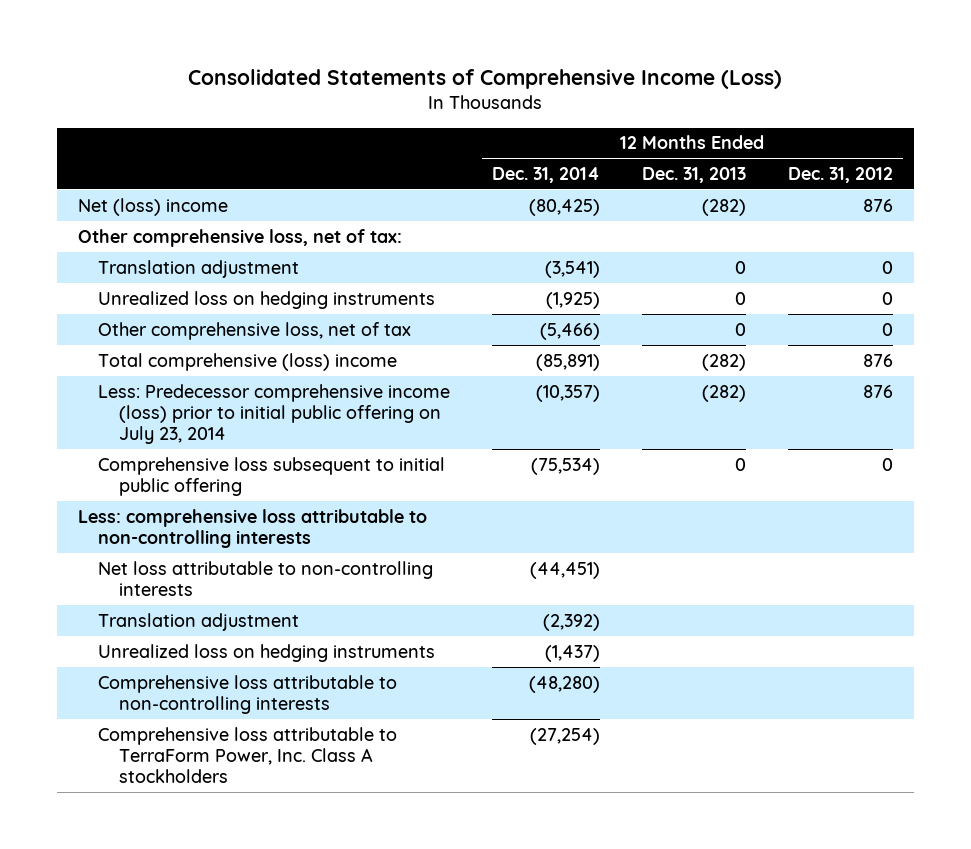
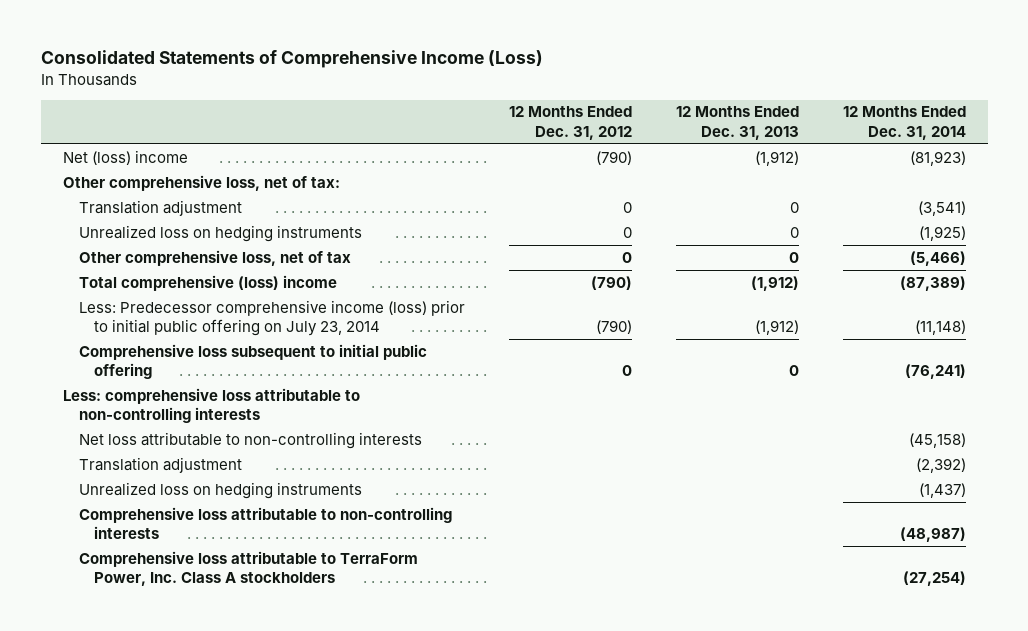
- | 12 Months Ended Dec. 31, 2014 | 12 Months Ended Dec. 31, 2013 | 12 Months Ended Dec. 31, 2012
+ | 12 Months Ended Dec. 31, 2012 | 12 Months Ended Dec. 31, 2013 | 12 Months Ended Dec. 31, 2014
- Net (loss) income | (80,425) | (282) | 876
+ Net (loss) income | (790) | (1,912) | (81,923)
- Total comprehensive (loss) income | (85,891) | (282) | 876
- Less: Predecessor comprehensive income (loss) prior to initial public offering on July 23, 2014 | (10,357) | (282) | 876
- Comprehensive loss subsequent to initial public offering | (75,534) | 0 | 0
+ Total comprehensive (loss) income | (790) | (1,912) | (87,389)
+ Less: Predecessor comprehensive income (loss) prior to initial public offering on July 23, 2014 | (790) | (1,912) | (11,148)
+ Comprehensive loss subsequent to initial public offering | 0 | 0 | (76,241)
- Net loss attributable to non-controlling interests | (44,451) | |
+ Net loss attributable to non-controlling interests | | | (45,158)
- Comprehensive loss attributable to non-controlling interests | (48,280) | |
+ Comprehensive loss attributable to non-controlling interests | | | (48,987)

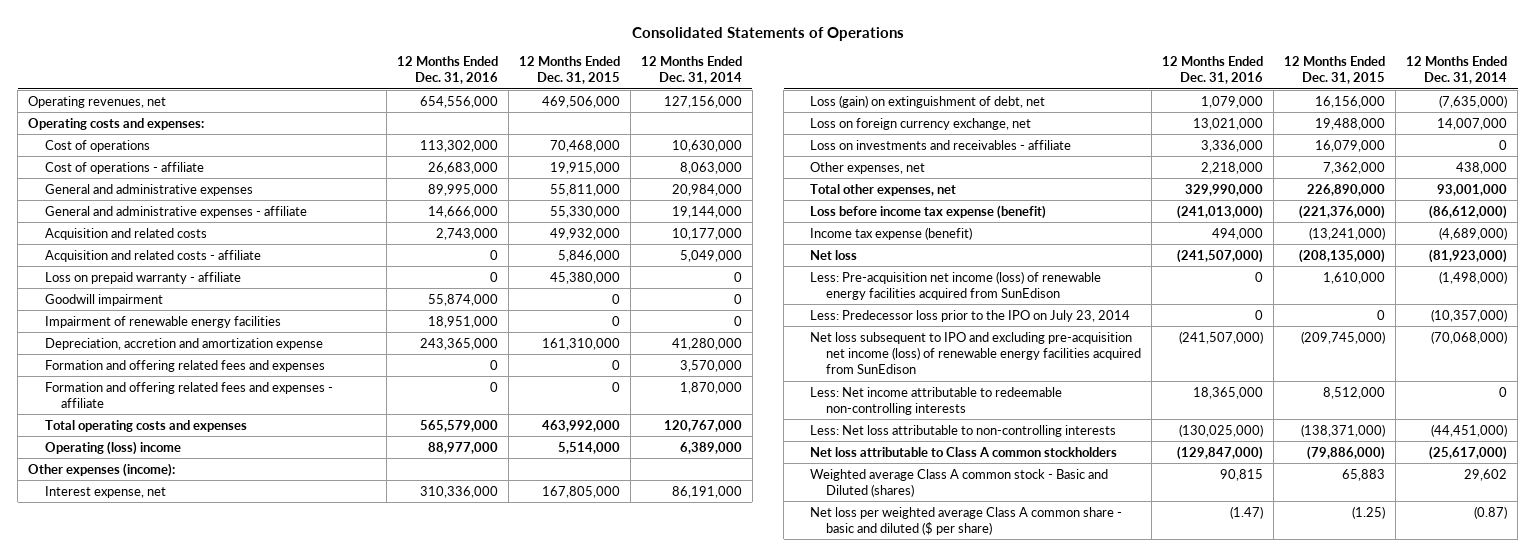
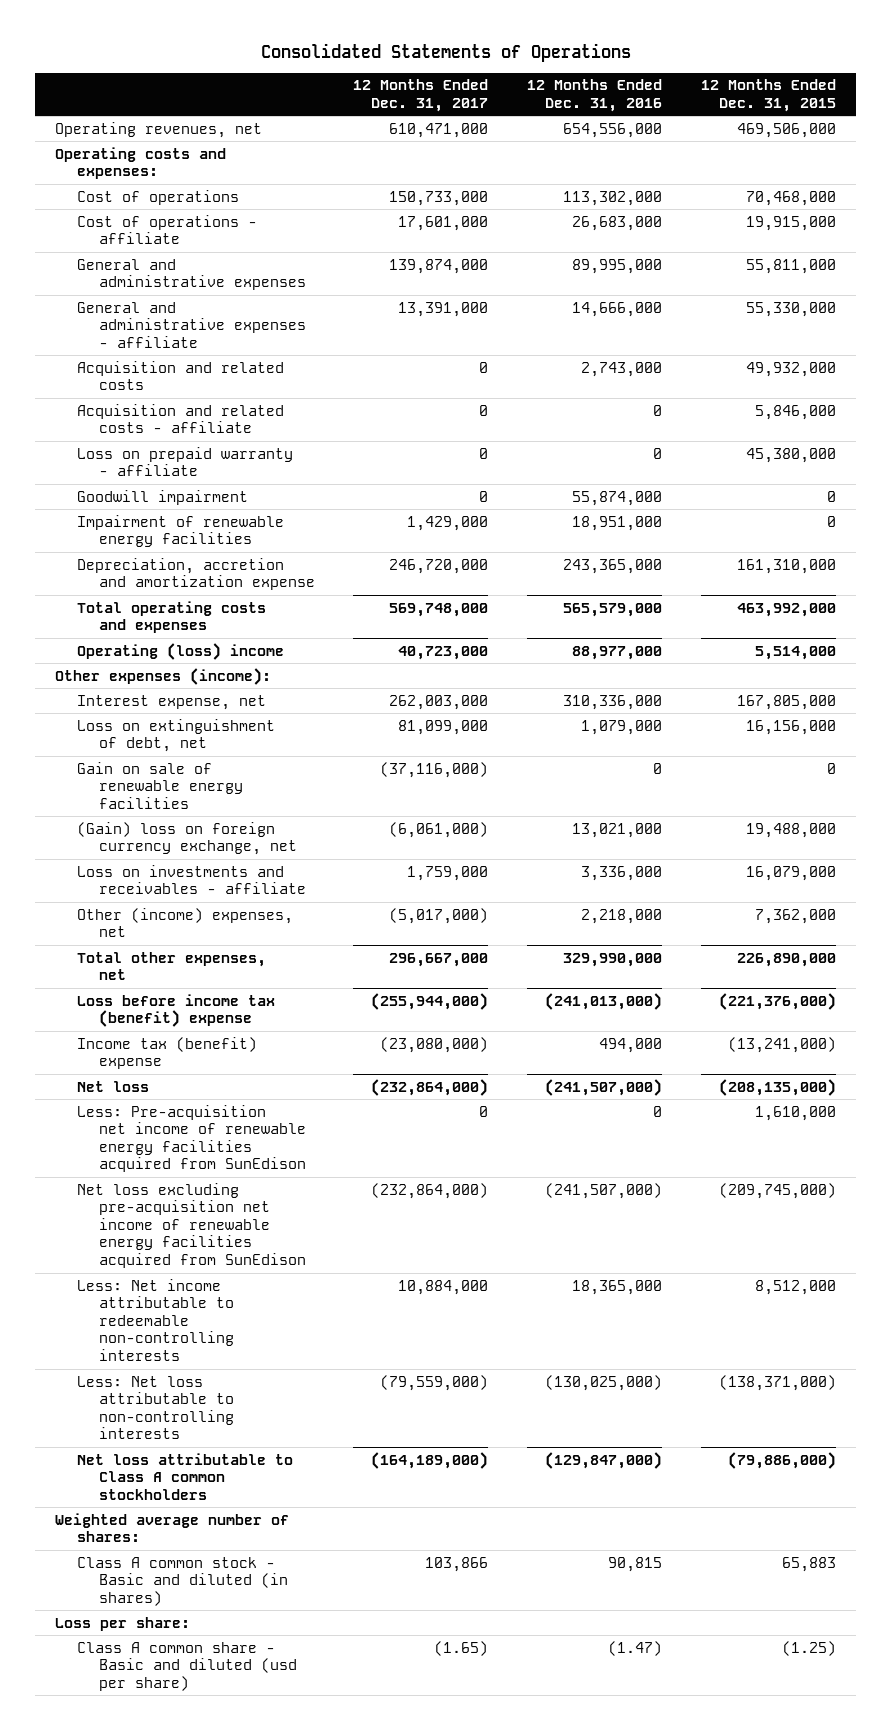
- | 12 Months Ended Dec. 31, 2016 | 12 Months Ended Dec. 31, 2015 | 12 Months Ended Dec. 31, 2014
+ | 12 Months Ended Dec. 31, 2017 | 12 Months Ended Dec. 31, 2016 | 12 Months Ended Dec. 31, 2015
- Formation and offering related fees and expenses | 0 | 0 | 3,570,000
- Formation and offering related fees and expenses - affiliate | 0 | 0 | 1,870,000
- Loss (gain) on extinguishment of debt, net | 1,079,000 | 16,156,000 | (7,635,000)
- Loss on foreign currency exchange, net | 13,021,000 | 19,488,000 | 14,007,000
+ Loss on extinguishment of debt, net | 81,099,000 | 1,079,000 | 16,156,000
+ Gain on sale of renewable energy facilities | (37,116,000) | 0 | 0
+ (Gain) loss on foreign currency exchange, net | (6,061,000) | 13,021,000 | 19,488,000
- Other expenses, net | 2,218,000 | 7,362,000 | 438,000
+ Other (income) expenses, net | (5,017,000) | 2,218,000 | 7,362,000
- Loss before income tax expense (benefit) | (241,013,000) | (221,376,000) | (86,612,000)
- Income tax expense (benefit) | 494,000 | (13,241,000) | (4,689,000)
+ Loss before income tax (benefit) expense | (255,944,000) | (241,013,000) | (221,376,000)
+ Income tax (benefit) expense | (23,080,000) | 494,000 | (13,241,000)
- Less: Pre-acquisition net income (loss) of renewable energy facilities acquired from SunEdison | 0 | 1,610,000 | (1,498,000)
- Less: Predecessor loss prior to the IPO on July 23, 2014 | 0 | 0 | (10,357,000)
- Net loss subsequent to IPO and excluding pre-acquisition net income (loss) of renewable energy facilities acquired from SunEdison | (241,507,000) | (209,745,000) | (70,068,000)
+ Less: Pre-acquisition net income of renewable energy facilities acquired from SunEdison | 0 | 0 | 1,610,000
+ Net loss excluding pre-acquisition net income of renewable energy facilities acquired from SunEdison | (232,864,000) | (241,507,000) | (209,745,000)
- Weighted average Class A common stock - Basic and Diluted (shares) | 90,815 | 65,883 | 29,602
- Net loss per weighted average Class A common share - basic and diluted ($ per share) | (1.47) | (1.25) | (0.87)
+ Weighted average number of shares:
+ Class A common stock - Basic and diluted (in shares) | 103,866 | 90,815 | 65,883
+ Loss per share:
+ Class A common share - Basic and diluted (usd per share) | (1.65) | (1.47) | (1.25)

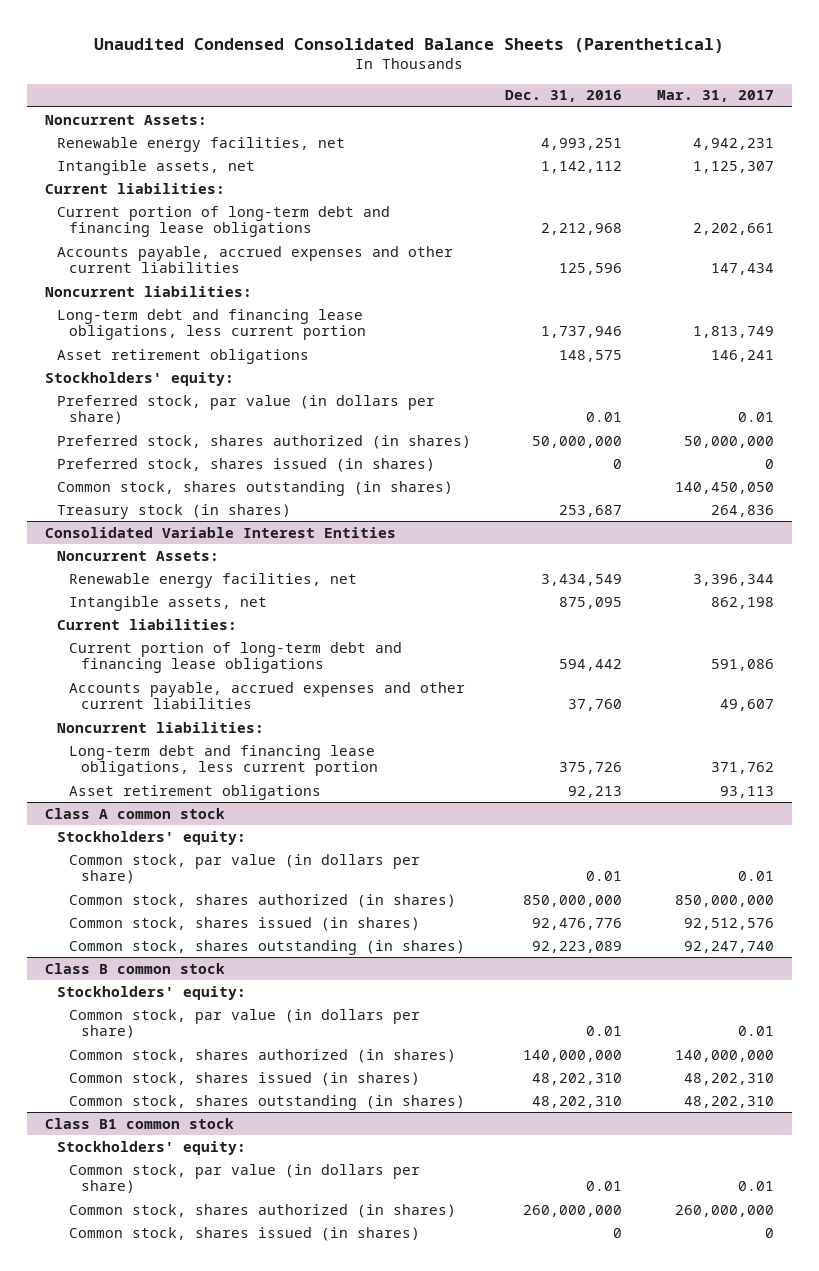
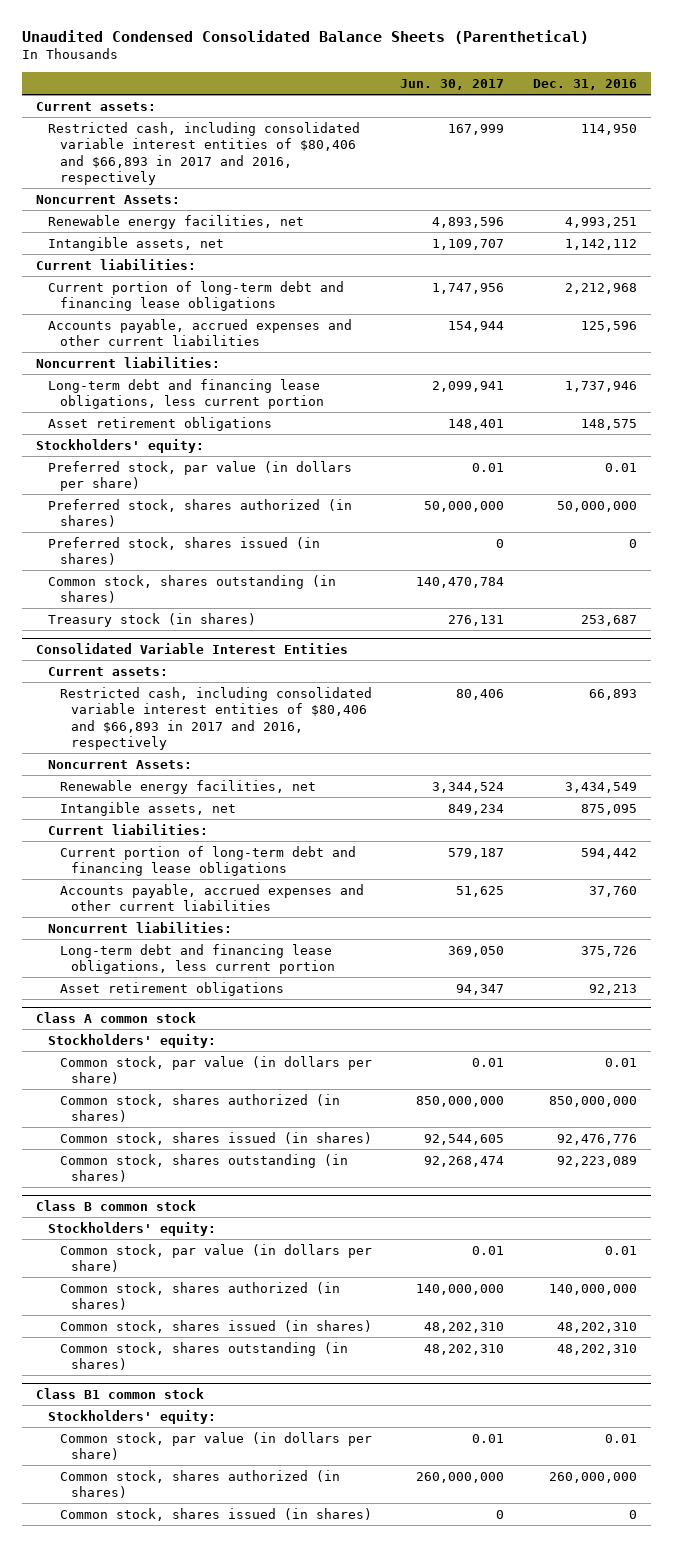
- | Dec. 31, 2016 | Mar. 31, 2017
+ | Jun. 30, 2017 | Dec. 31, 2016
+ Current assets:
+ Restricted cash, including consolidated variable interest entities of $80,406 and $66,893 in 2017 and 2016, respectively | 167,999 | 114,950
@ Consolidated Variable Interest Entities
+ Current assets:
+ Restricted cash, including consolidated variable interest entities of $80,406 and $66,893 in 2017 and 2016, respectively | 80,406 | 66,893

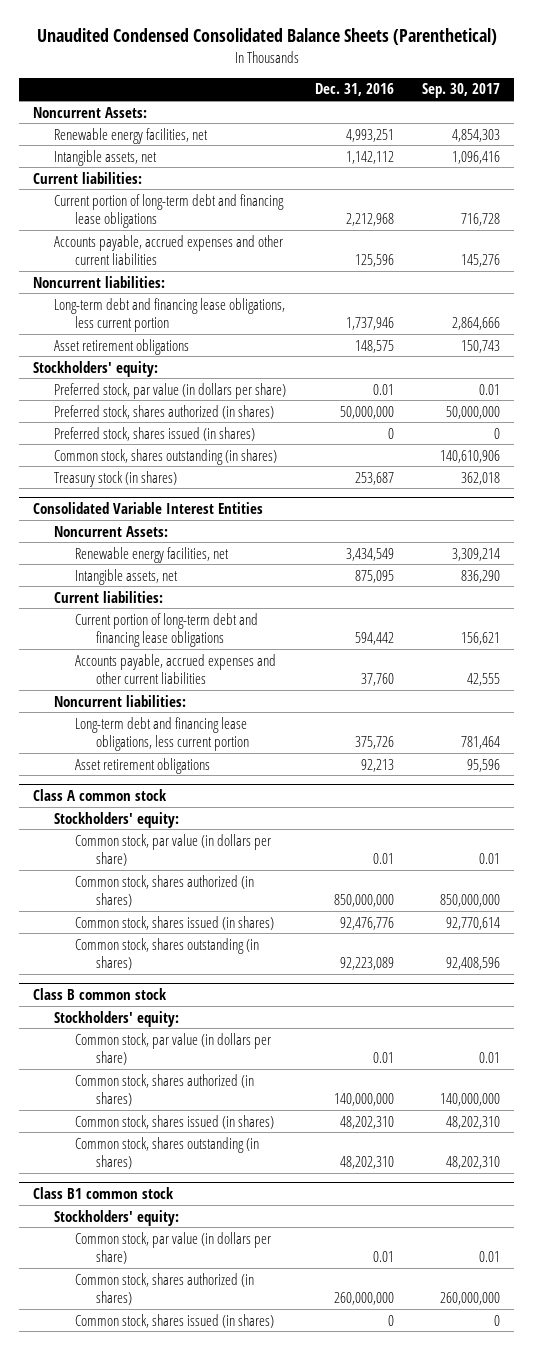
- | Jun. 30, 2017 | Dec. 31, 2016
+ | Dec. 31, 2016 | Sep. 30, 2017
- Current assets:
- Restricted cash, including consolidated variable interest entities of $80,406 and $66,893 in 2017 and 2016, respectively | 167,999 | 114,950
@ Consolidated Variable Interest Entities
- Current assets:
- Restricted cash, including consolidated variable interest entities of $80,406 and $66,893 in 2017 and 2016, respectively | 80,406 | 66,893

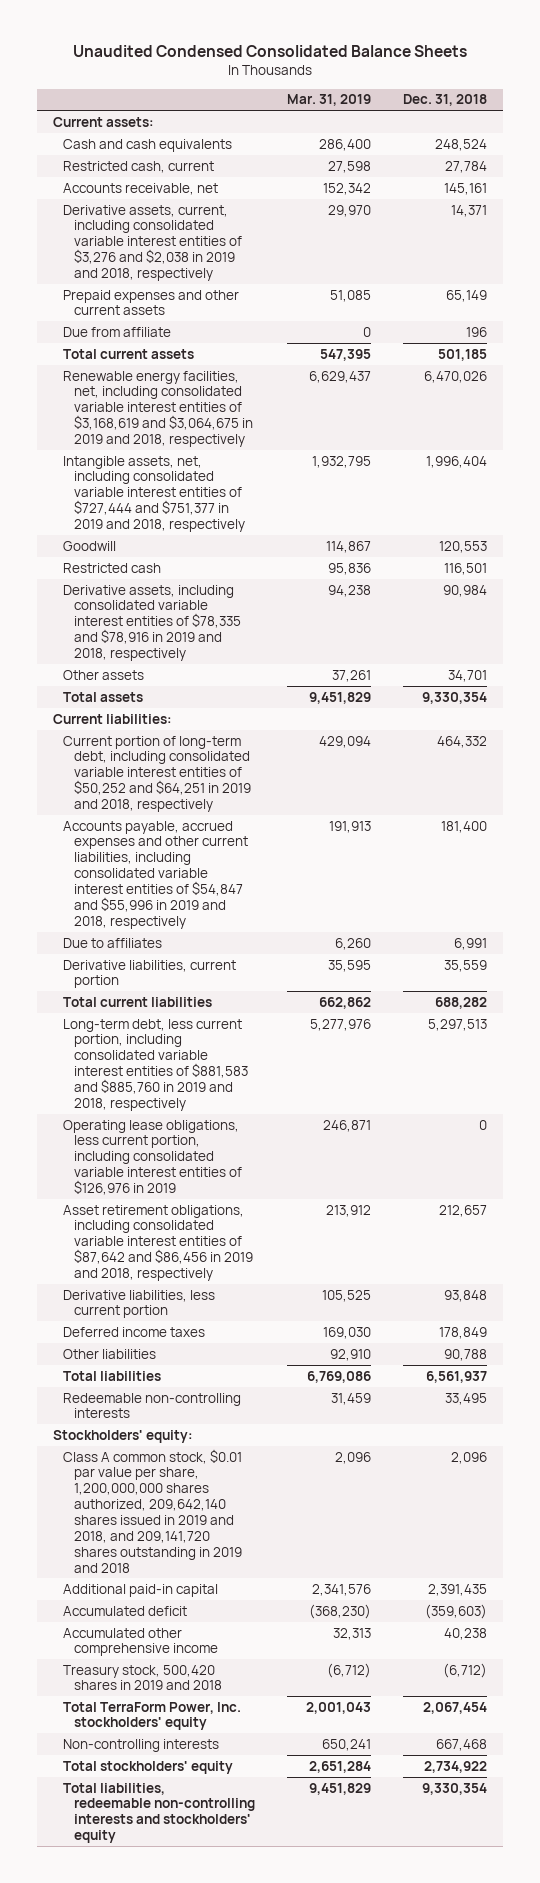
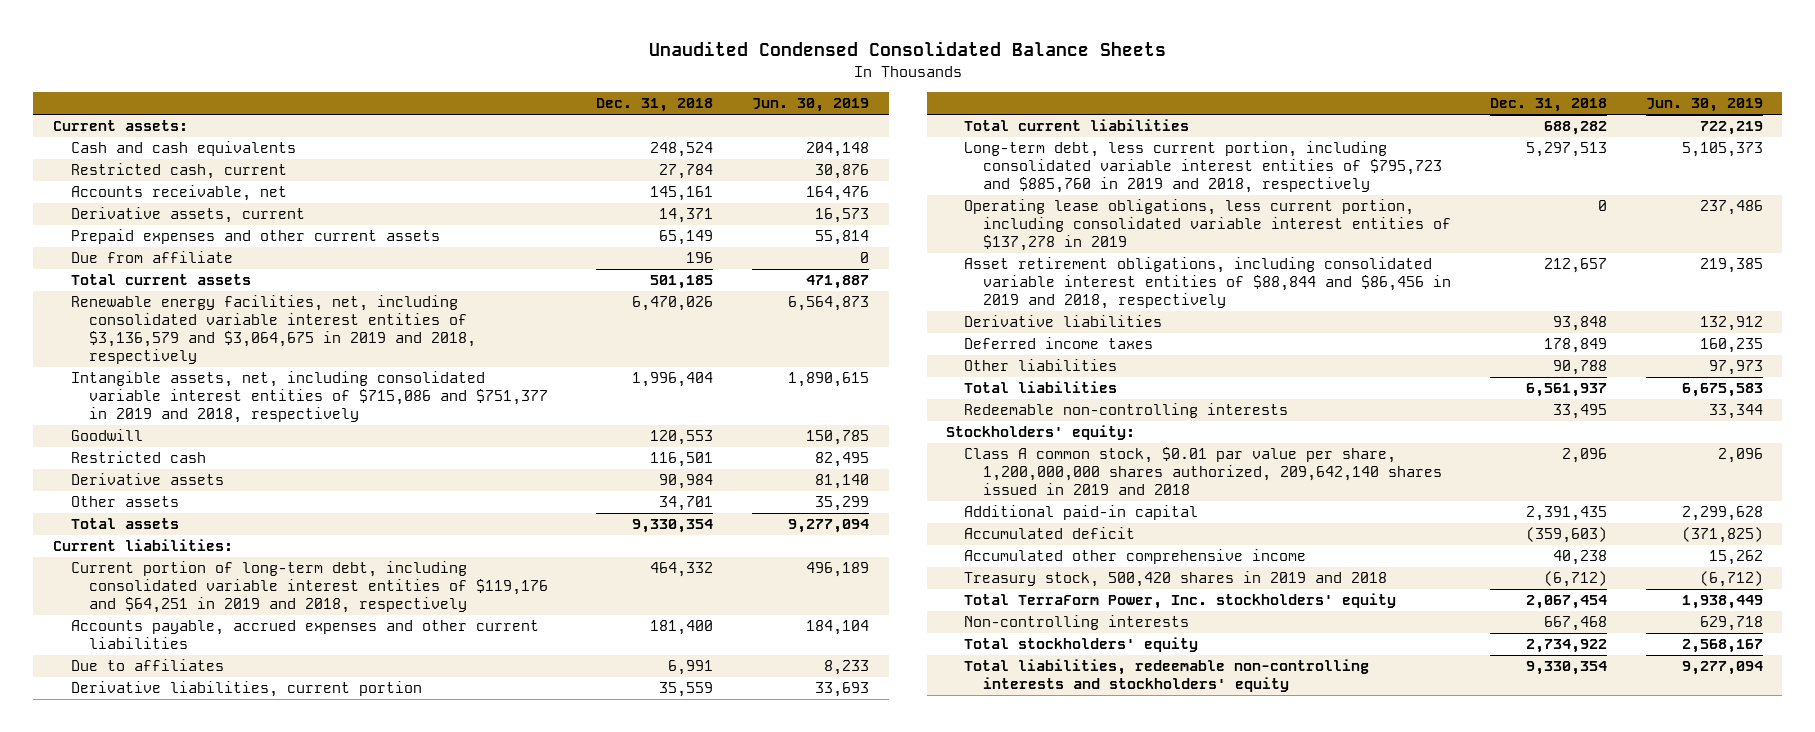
- | Mar. 31, 2019 | Dec. 31, 2018
+ | Dec. 31, 2018 | Jun. 30, 2019
- Derivative assets, current, including consolidated variable interest entities of $3,276 and $2,038 in 2019 and 2018, respectively | 29,970 | 14,371
+ Derivative assets, current | 14,371 | 16,573
- Renewable energy facilities, net, including consolidated variable interest entities of $3,168,619 and $3,064,675 in 2019 and 2018, respectively | 6,629,437 | 6,470,026
- Intangible assets, net, including consolidated variable interest entities of $727,444 and $751,377 in 2019 and 2018, respectively | 1,932,795 | 1,996,404
+ Renewable energy facilities, net, including consolidated variable interest entities of $3,136,579 and $3,064,675 in 2019 and 2018, respectively | 6,470,026 | 6,564,873
+ Intangible assets, net, including consolidated variable interest entities of $715,086 and $751,377 in 2019 and 2018, respectively | 1,996,404 | 1,890,615
- Derivative assets, including consolidated variable interest entities of $78,335 and $78,916 in 2019 and 2018, respectively | 94,238 | 90,984
+ Derivative assets | 90,984 | 81,140
- Current portion of long-term debt, including consolidated variable interest entities of $50,252 and $64,251 in 2019 and 2018, respectively | 429,094 | 464,332
- Accounts payable, accrued expenses and other current liabilities, including consolidated variable interest entities of $54,847 and $55,996 in 2019 and 2018, respectively | 191,913 | 181,400
+ Current portion of long-term debt, including consolidated variable interest entities of $119,176 and $64,251 in 2019 and 2018, respectively | 464,332 | 496,189
+ Accounts payable, accrued expenses and other current liabilities | 181,400 | 184,104
- Long-term debt, less current portion, including consolidated variable interest entities of $881,583 and $885,760 in 2019 and 2018, respectively | 5,277,976 | 5,297,513
- Operating lease obligations, less current portion, including consolidated variable interest entities of $126,976 in 2019 | 246,871 | 0
- Asset retirement obligations, including consolidated variable interest entities of $87,642 and $86,456 in 2019 and 2018, respectively | 213,912 | 212,657
- Derivative liabilities, less current portion | 105,525 | 93,848
+ Long-term debt, less current portion, including consolidated variable interest entities of $795,723 and $885,760 in 2019 and 2018, respectively | 5,297,513 | 5,105,373
+ Operating lease obligations, less current portion, including consolidated variable interest entities of $137,278 in 2019 | 0 | 237,486
+ Asset retirement obligations, including consolidated variable interest entities of $88,844 and $86,456 in 2019 and 2018, respectively | 212,657 | 219,385
+ Derivative liabilities | 93,848 | 132,912
- Class A common stock, $0.01 par value per share, 1,200,000,000 shares authorized, 209,642,140 shares issued in 2019 and 2018, and 209,141,720 shares outstanding in 2019 and 2018 | 2,096 | 2,096
+ Class A common stock, $0.01 par value per share, 1,200,000,000 shares authorized, 209,642,140 shares issued in 2019 and 2018 | 2,096 | 2,096

